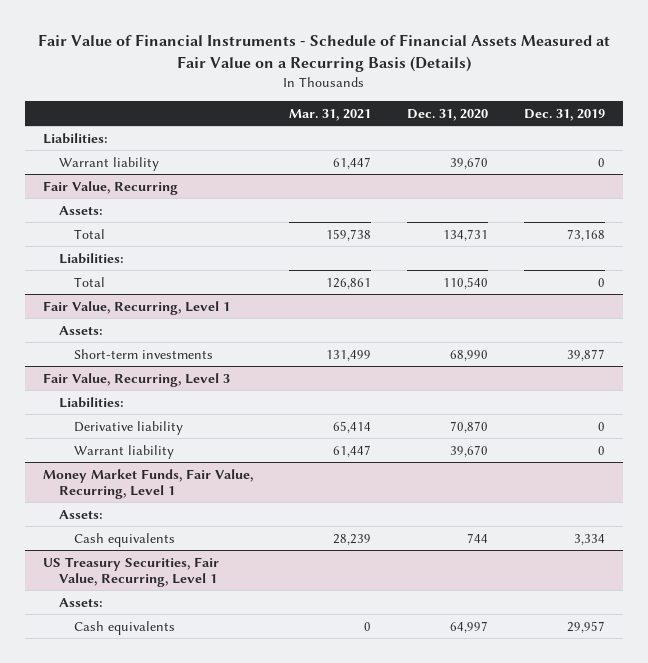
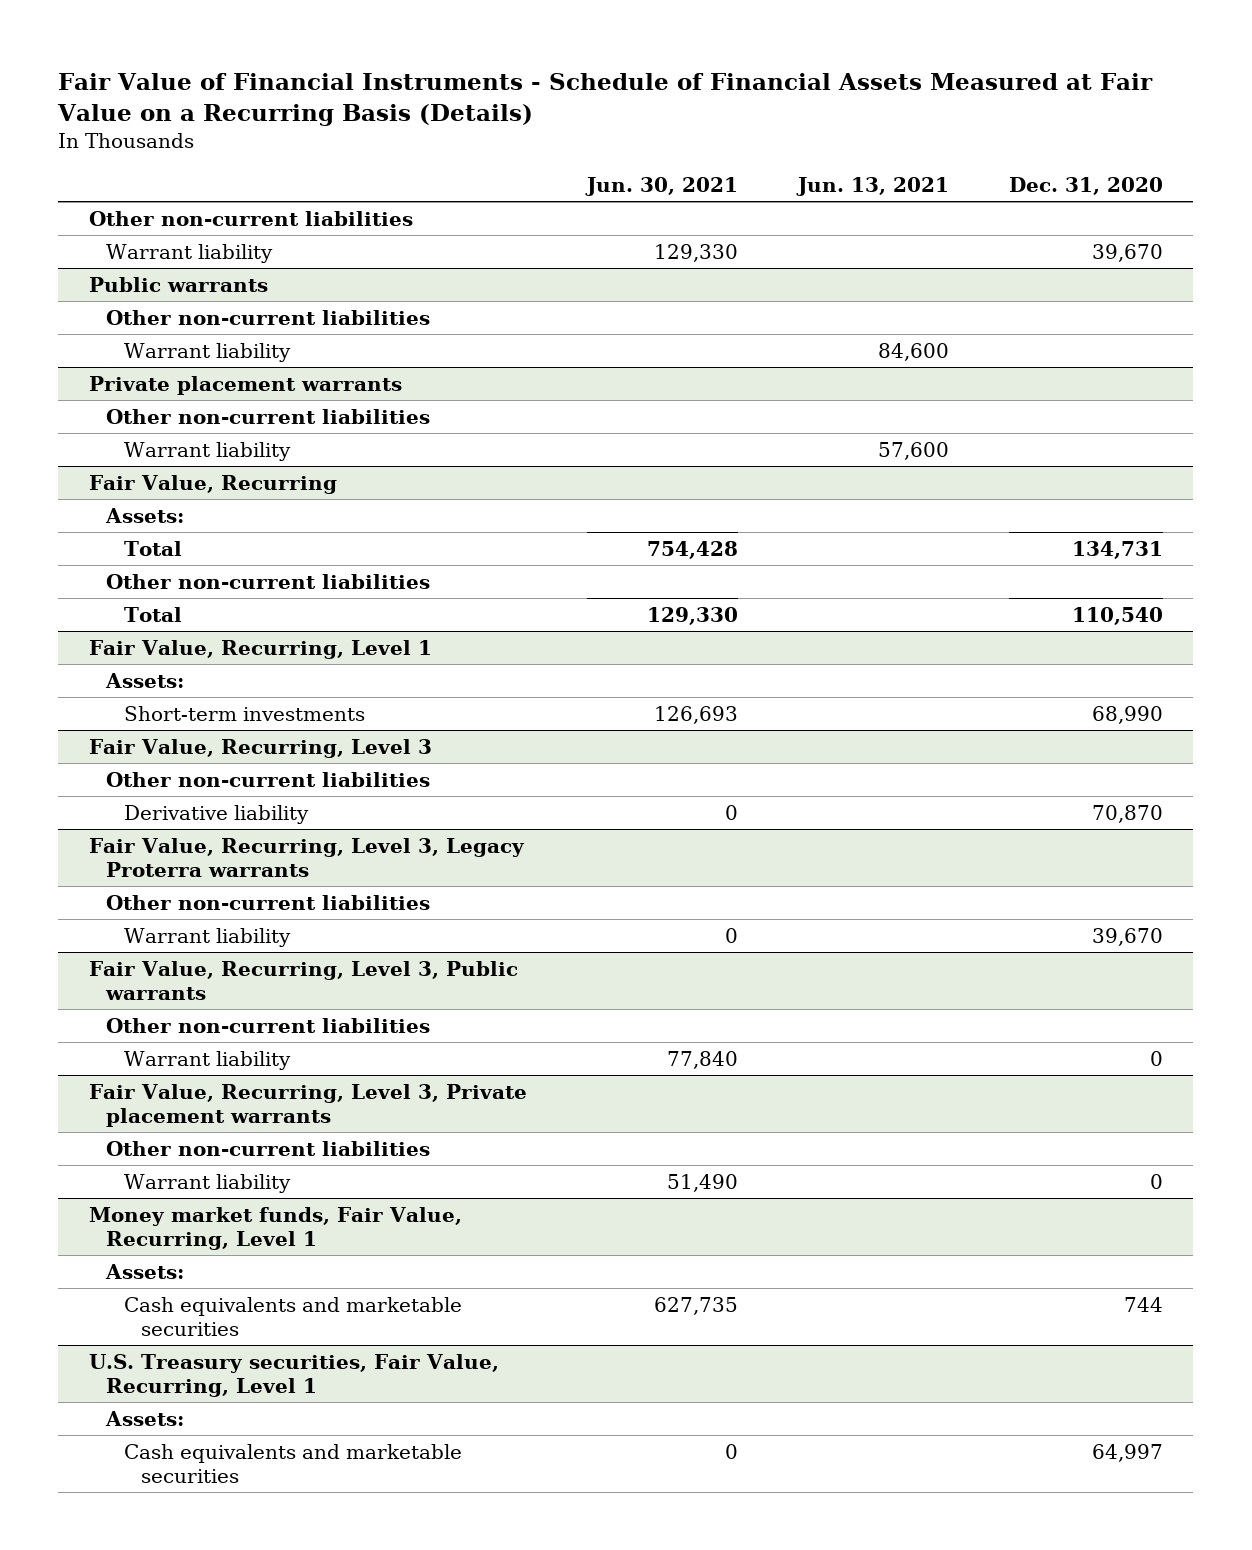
- | Mar. 31, 2021 | Dec. 31, 2020 | Dec. 31, 2019
+ | Jun. 30, 2021 | Jun. 13, 2021 | Dec. 31, 2020
- Liabilities:
+ Other non-current liabilities
+ Public warrants
+ Other non-current liabilities
+ Warrant liability | | 84,600 |
+ Private placement warrants
+ Other non-current liabilities
+ Warrant liability | | 57,600 |
@ Fair Value, Recurring
- Liabilities:
+ Other non-current liabilities
@ Fair Value, Recurring, Level 3
- Liabilities:
+ Other non-current liabilities
+ Fair Value, Recurring, Level 3, Legacy Proterra warrants
+ Other non-current liabilities
- Money Market Funds, Fair Value, Recurring, Level 1
+ Fair Value, Recurring, Level 3, Public warrants
+ Other non-current liabilities
+ Warrant liability | 77,840 | | 0
+ Fair Value, Recurring, Level 3, Private placement warrants
+ Other non-current liabilities
+ Warrant liability | 51,490 | | 0
+ Money market funds, Fair Value, Recurring, Level 1
- Cash equivalents | 28,239 | 744 | 3,334
- US Treasury Securities, Fair Value, Recurring, Level 1
+ Cash equivalents and marketable securities | 627,735 | | 744
+ U.S. Treasury securities, Fair Value, Recurring, Level 1
- Cash equivalents | 0 | 64,997 | 29,957
+ Cash equivalents and marketable securities | 0 | | 64,997

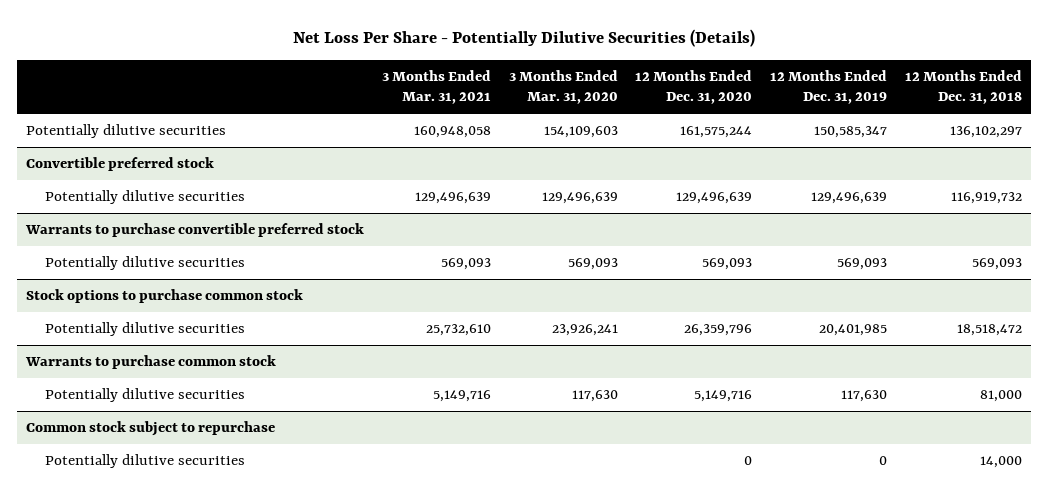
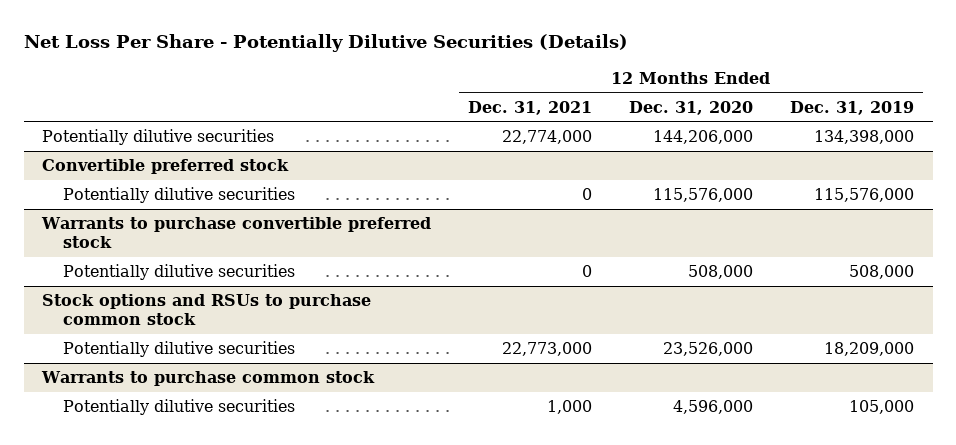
- | 3 Months Ended Mar. 31, 2021 | 3 Months Ended Mar. 31, 2020 | 12 Months Ended Dec. 31, 2020 | 12 Months Ended Dec. 31, 2019 | 12 Months Ended Dec. 31, 2018
+ | 12 Months Ended Dec. 31, 2021 | 12 Months Ended Dec. 31, 2020 | 12 Months Ended Dec. 31, 2019
- Potentially dilutive securities | 160,948,058 | 154,109,603 | 161,575,244 | 150,585,347 | 136,102,297
+ Potentially dilutive securities | 22,774,000 | 144,206,000 | 134,398,000
@ Convertible preferred stock
- Potentially dilutive securities | 129,496,639 | 129,496,639 | 129,496,639 | 129,496,639 | 116,919,732
+ Potentially dilutive securities | 0 | 115,576,000 | 115,576,000
@ Warrants to purchase convertible preferred stock
- Potentially dilutive securities | 569,093 | 569,093 | 569,093 | 569,093 | 569,093
- Stock options to purchase common stock
- Potentially dilutive securities | 25,732,610 | 23,926,241 | 26,359,796 | 20,401,985 | 18,518,472
@ Warrants to purchase convertible preferred stock
+ Potentially dilutive securities | 0 | 508,000 | 508,000
+ Stock options and RSUs to purchase common stock
+ Potentially dilutive securities | 22,773,000 | 23,526,000 | 18,209,000
@ Warrants to purchase common stock
- Potentially dilutive securities | 5,149,716 | 117,630 | 5,149,716 | 117,630 | 81,000
- Common stock subject to repurchase
- Potentially dilutive securities | | | 0 | 0 | 14,000
@ Warrants to purchase common stock
+ Potentially dilutive securities | 1,000 | 4,596,000 | 105,000

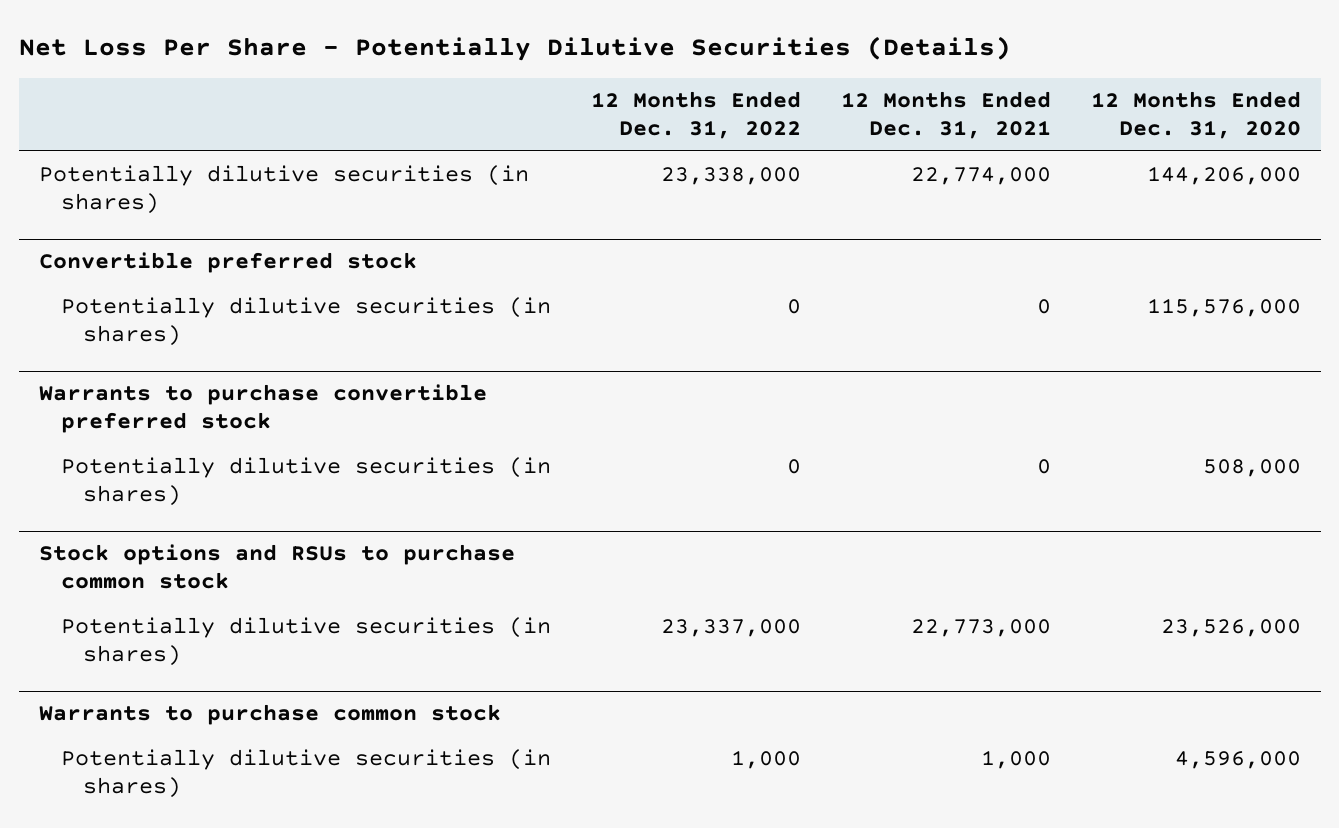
- | 12 Months Ended Dec. 31, 2021 | 12 Months Ended Dec. 31, 2020 | 12 Months Ended Dec. 31, 2019
+ | 12 Months Ended Dec. 31, 2022 | 12 Months Ended Dec. 31, 2021 | 12 Months Ended Dec. 31, 2020
- Potentially dilutive securities | 22,774,000 | 144,206,000 | 134,398,000
+ Potentially dilutive securities (in shares) | 23,338,000 | 22,774,000 | 144,206,000
@ Convertible preferred stock
- Potentially dilutive securities | 0 | 115,576,000 | 115,576,000
+ Potentially dilutive securities (in shares) | 0 | 0 | 115,576,000
@ Warrants to purchase convertible preferred stock
- Potentially dilutive securities | 0 | 508,000 | 508,000
+ Potentially dilutive securities (in shares) | 0 | 0 | 508,000
@ Stock options and RSUs to purchase common stock
- Potentially dilutive securities | 22,773,000 | 23,526,000 | 18,209,000
+ Potentially dilutive securities (in shares) | 23,337,000 | 22,773,000 | 23,526,000
@ Warrants to purchase common stock
- Potentially dilutive securities | 1,000 | 4,596,000 | 105,000
+ Potentially dilutive securities (in shares) | 1,000 | 1,000 | 4,596,000

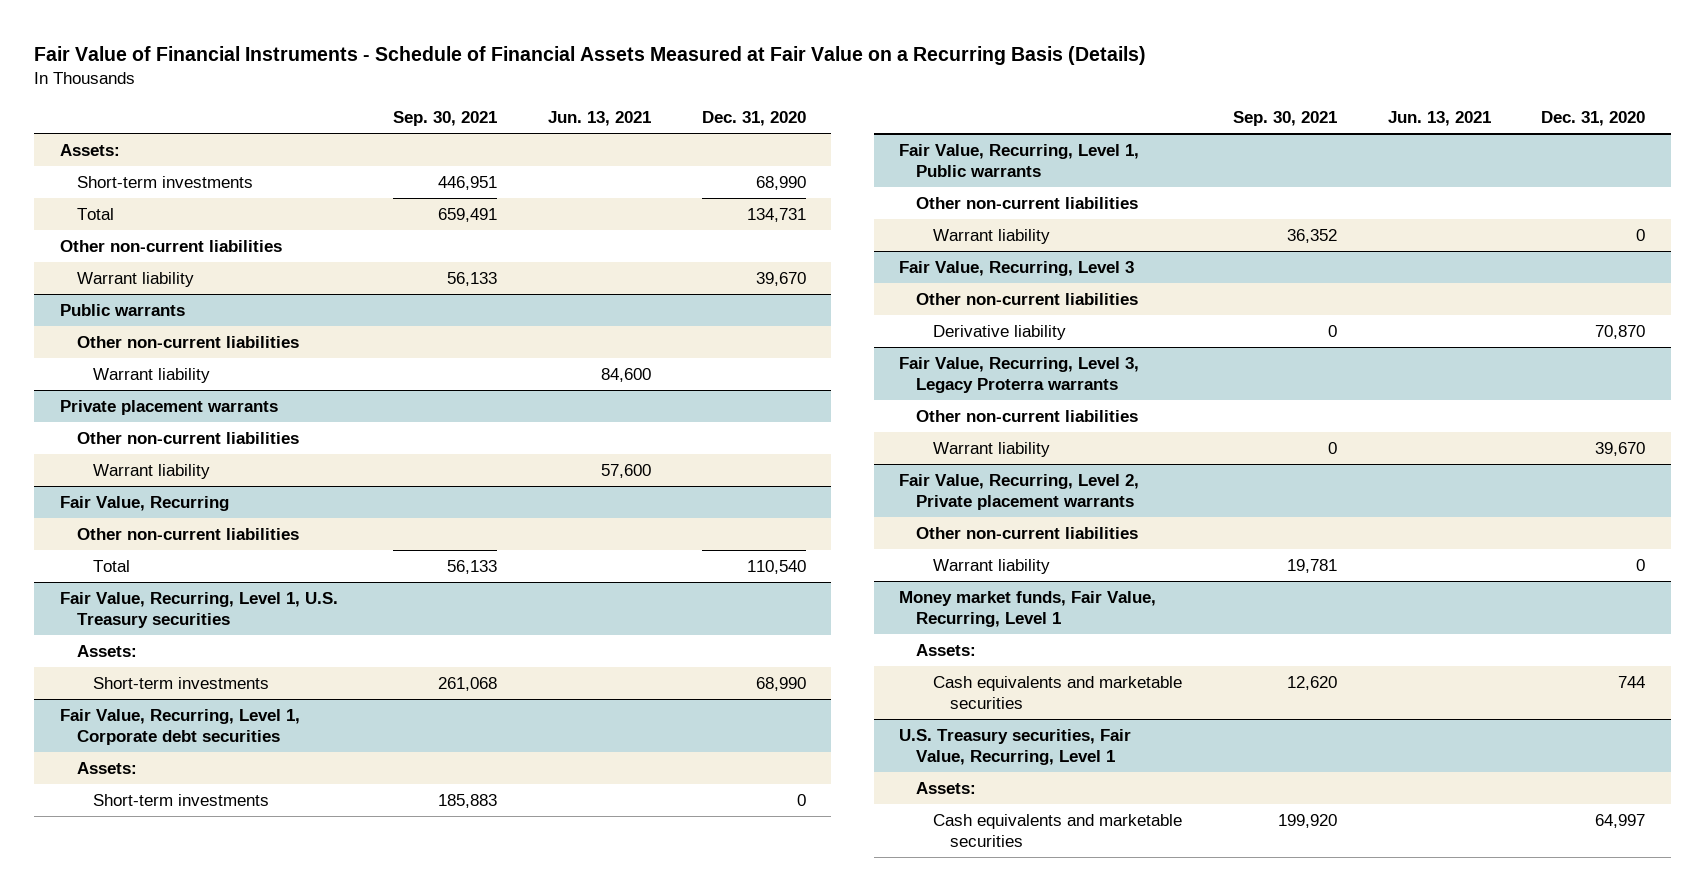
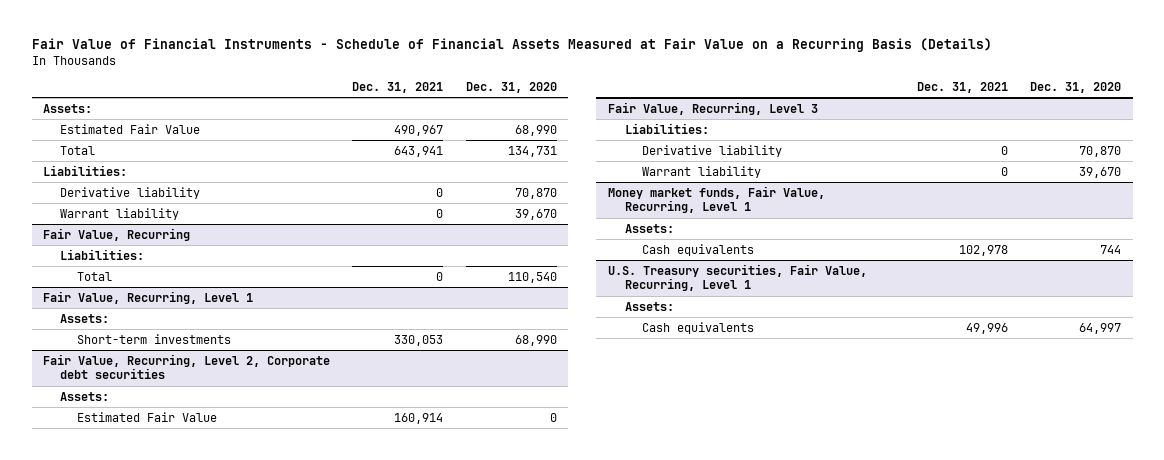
- | Sep. 30, 2021 | Jun. 13, 2021 | Dec. 31, 2020
+ | Dec. 31, 2021 | Dec. 31, 2020
- Short-term investments | 446,951 | | 68,990
+ Estimated Fair Value | 490,967 | 68,990
- Other non-current liabilities
+ Liabilities:
+ Derivative liability | 0 | 70,870
- Public warrants
- Other non-current liabilities
- Warrant liability | | 84,600 |
- Private placement warrants
- Other non-current liabilities
- Warrant liability | | 57,600 |
@ Fair Value, Recurring
- Other non-current liabilities
+ Liabilities:
- Fair Value, Recurring, Level 1, U.S. Treasury securities
+ Fair Value, Recurring, Level 1
- Fair Value, Recurring, Level 1, Corporate debt securities
+ Fair Value, Recurring, Level 2, Corporate debt securities
- Short-term investments | 185,883 | | 0
- Fair Value, Recurring, Level 1, Public warrants
- Other non-current liabilities
- Warrant liability | 36,352 | | 0
+ Estimated Fair Value | 160,914 | 0
@ Fair Value, Recurring, Level 3
- Other non-current liabilities
+ Liabilities:
- Fair Value, Recurring, Level 3, Legacy Proterra warrants
- Other non-current liabilities
- Fair Value, Recurring, Level 2, Private placement warrants
- Other non-current liabilities
- Warrant liability | 19,781 | | 0
@ Money market funds, Fair Value, Recurring, Level 1
- Cash equivalents and marketable securities | 12,620 | | 744
+ Cash equivalents | 102,978 | 744
@ U.S. Treasury securities, Fair Value, Recurring, Level 1
- Cash equivalents and marketable securities | 199,920 | | 64,997
+ Cash equivalents | 49,996 | 64,997

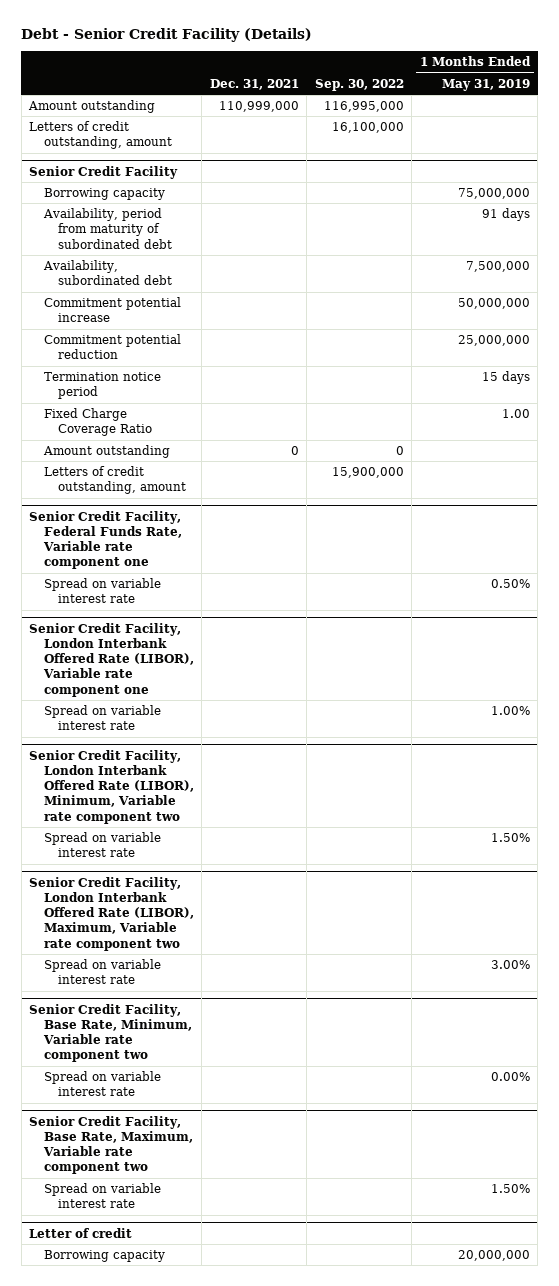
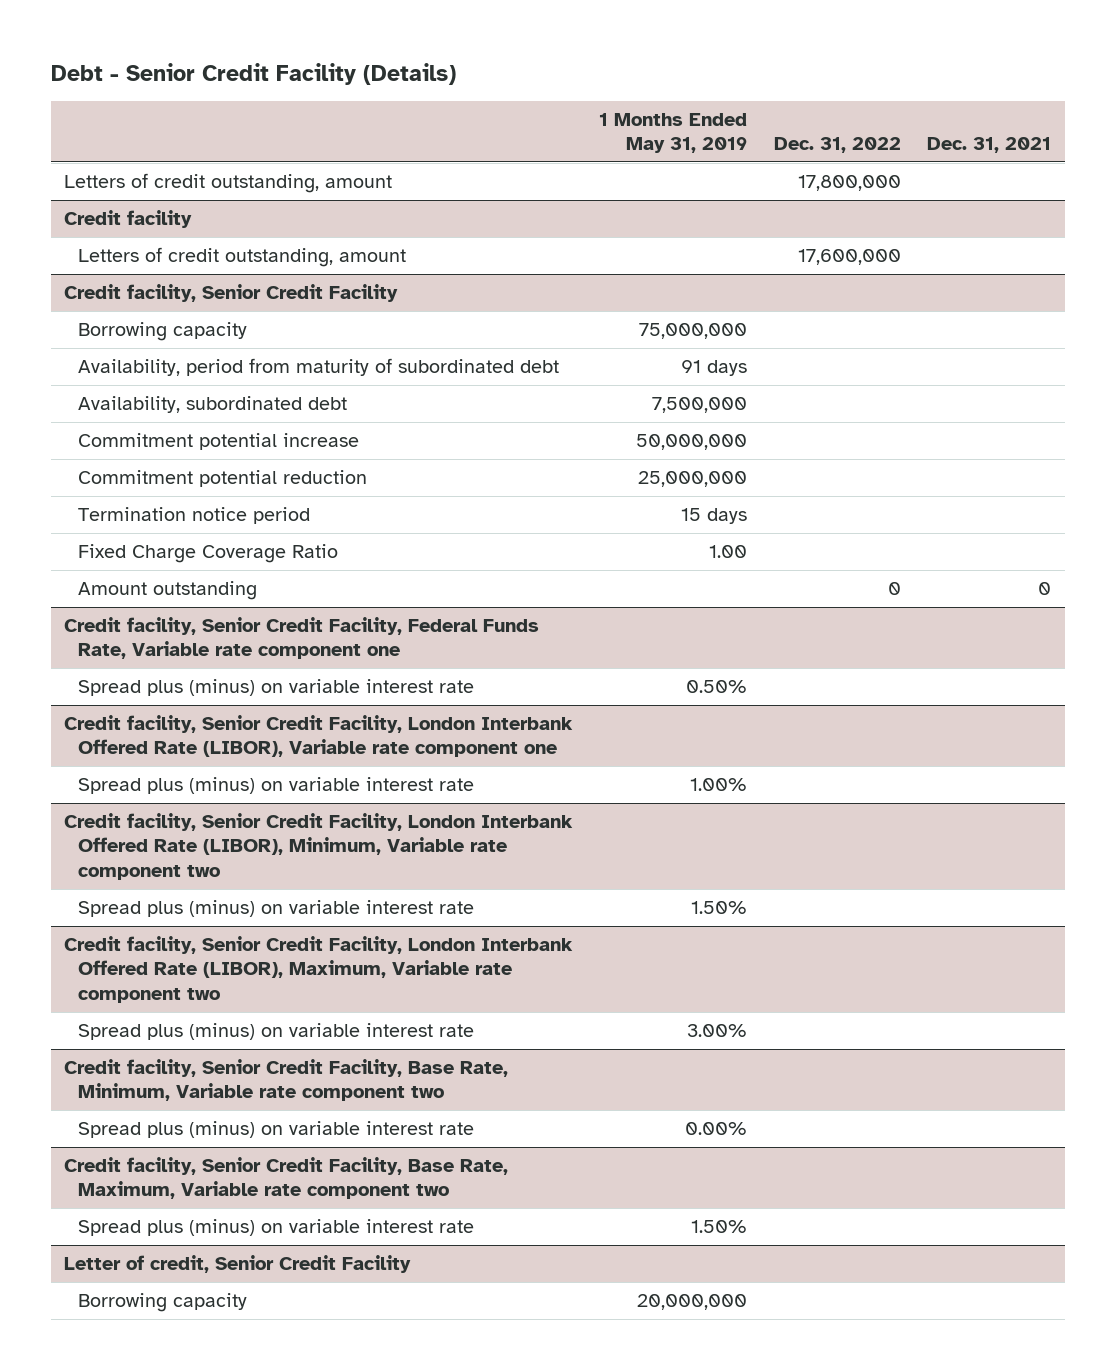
- | Dec. 31, 2021 | Sep. 30, 2022 | 1 Months Ended May 31, 2019
+ | 1 Months Ended May 31, 2019 | Dec. 31, 2022 | Dec. 31, 2021
- Amount outstanding | 110,999,000 | 116,995,000 |
- Senior Credit Facility
+ Credit facility
+ Letters of credit outstanding, amount | | 17,600,000 |
+ Credit facility, Senior Credit Facility
- Letters of credit outstanding, amount | | 15,900,000 |
- Senior Credit Facility, Federal Funds Rate, Variable rate component one
- Spread on variable interest rate | | | 0.50%
- Senior Credit Facility, London Interbank Offered Rate (LIBOR), Variable rate component one
- Spread on variable interest rate | | | 1.00%
- Senior Credit Facility, London Interbank Offered Rate (LIBOR), Minimum, Variable rate component two
- Spread on variable interest rate | | | 1.50%
- Senior Credit Facility, London Interbank Offered Rate (LIBOR), Maximum, Variable rate component two
- Spread on variable interest rate | | | 3.00%
- Senior Credit Facility, Base Rate, Minimum, Variable rate component two
- Spread on variable interest rate | | | 0.00%
- Senior Credit Facility, Base Rate, Maximum, Variable rate component two
- Spread on variable interest rate | | | 1.50%
- Letter of credit
+ Credit facility, Senior Credit Facility, Federal Funds Rate, Variable rate component one
+ Spread plus (minus) on variable interest rate | 0.50% | |
+ Credit facility, Senior Credit Facility, London Interbank Offered Rate (LIBOR), Variable rate component one
+ Spread plus (minus) on variable interest rate | 1.00% | |
+ Credit facility, Senior Credit Facility, London Interbank Offered Rate (LIBOR), Minimum, Variable rate component two
+ Spread plus (minus) on variable interest rate | 1.50% | |
+ Credit facility, Senior Credit Facility, London Interbank Offered Rate (LIBOR), Maximum, Variable rate component two
+ Spread plus (minus) on variable interest rate | 3.00% | |
+ Credit facility, Senior Credit Facility, Base Rate, Minimum, Variable rate component two
+ Spread plus (minus) on variable interest rate | 0.00% | |
+ Credit facility, Senior Credit Facility, Base Rate, Maximum, Variable rate component two
+ Spread plus (minus) on variable interest rate | 1.50% | |
+ Letter of credit, Senior Credit Facility

